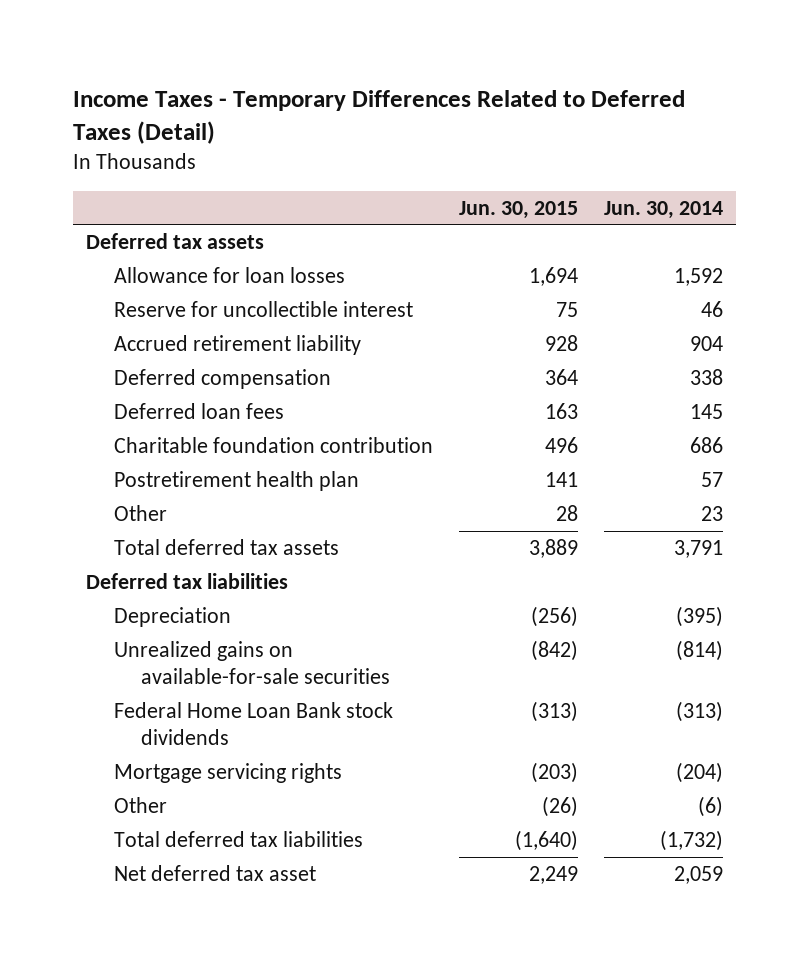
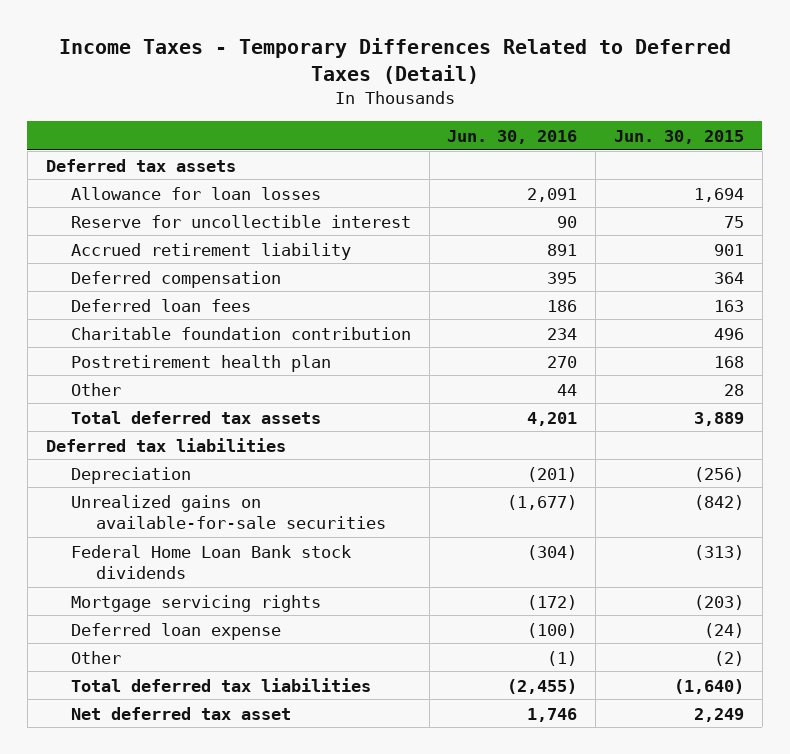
- | Jun. 30, 2015 | Jun. 30, 2014
+ | Jun. 30, 2016 | Jun. 30, 2015
- Accrued retirement liability | 928 | 904
+ Accrued retirement liability | 891 | 901
- Postretirement health plan | 141 | 57
+ Postretirement health plan | 270 | 168
- Other | (26) | (6)
+ Deferred loan expense | (100) | (24)
+ Other | (1) | (2)

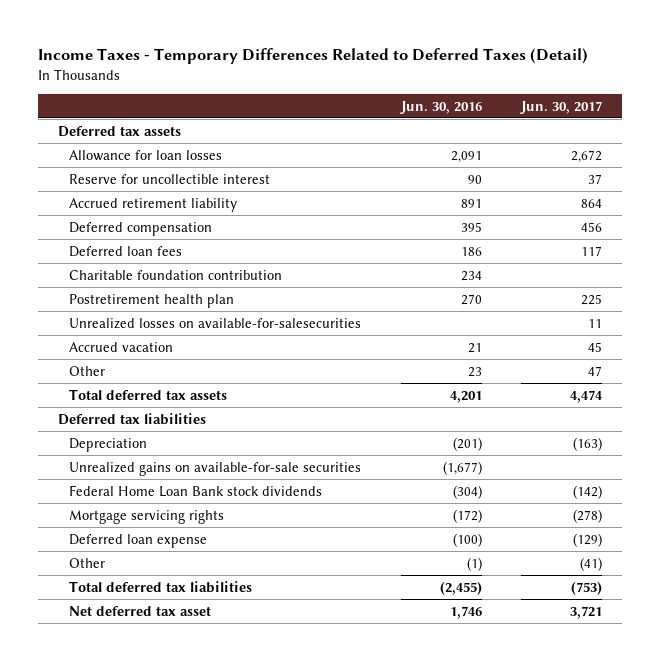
- | Jun. 30, 2016 | Jun. 30, 2015
+ | Jun. 30, 2016 | Jun. 30, 2017
- Other | 44 | 28
+ Unrealized losses on available-for-salesecurities | | 11
+ Accrued vacation | 21 | 45
+ Other | 23 | 47

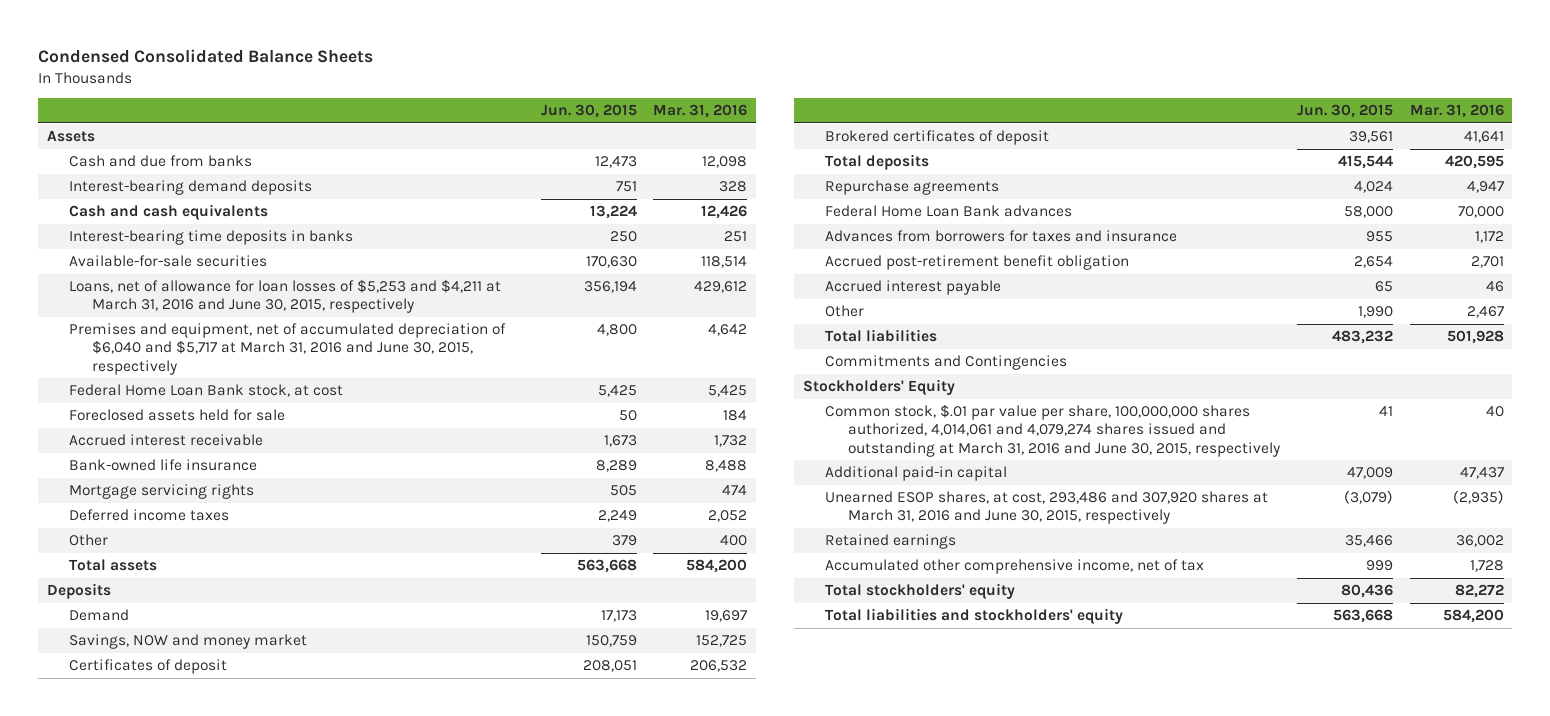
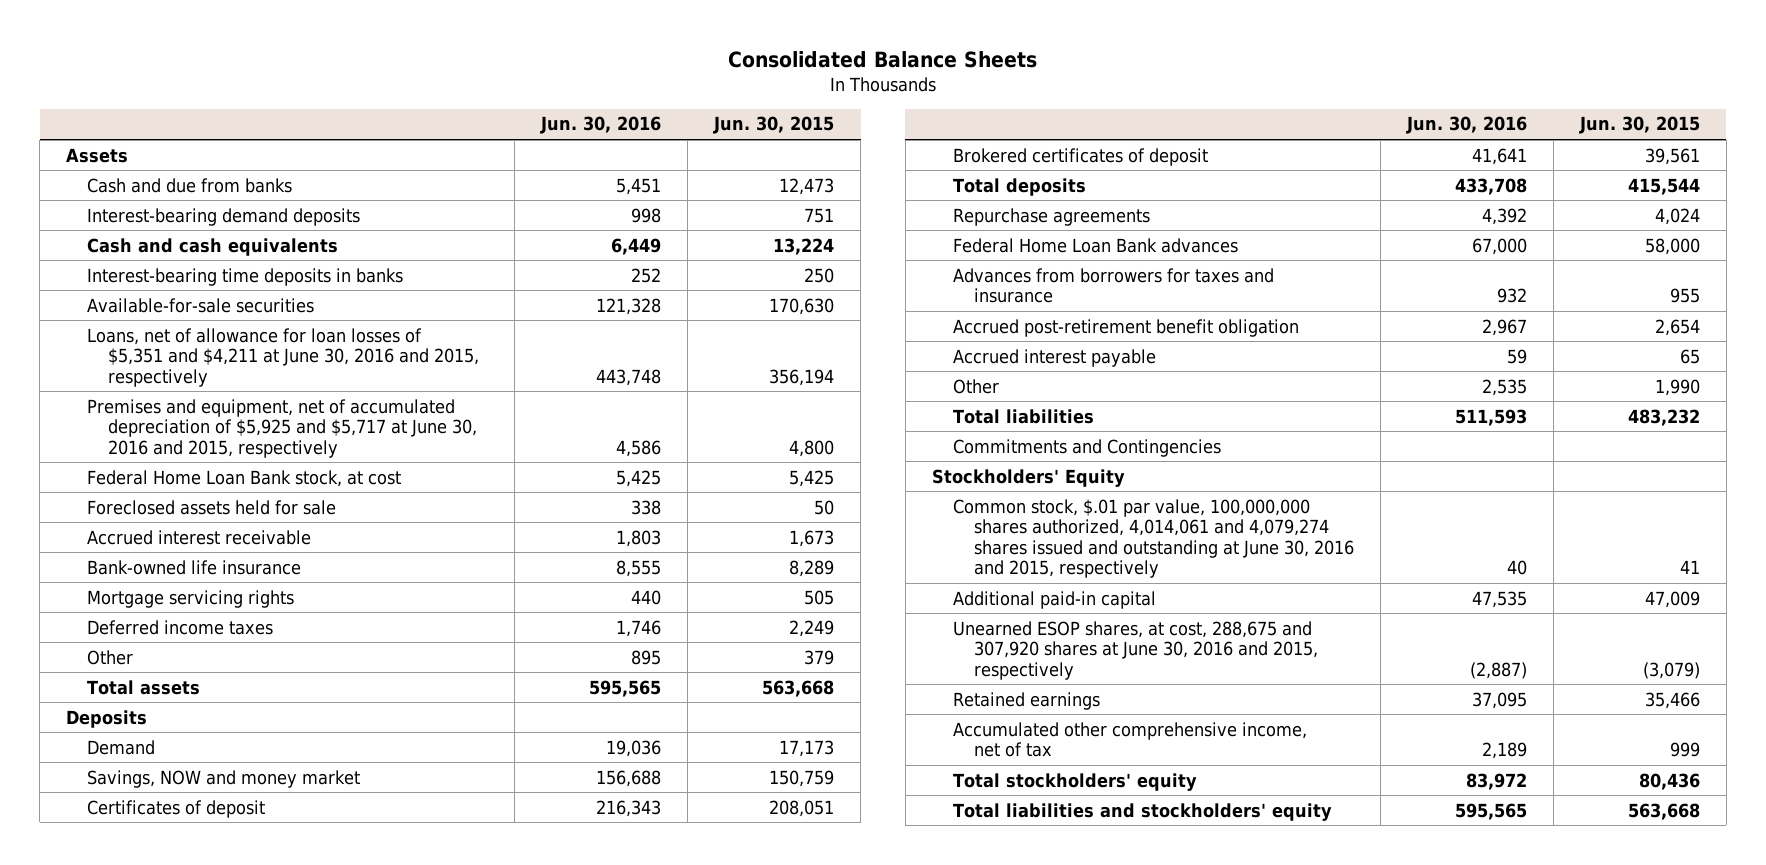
- Condensed Consolidated Balance Sheets
+ Consolidated Balance Sheets
- | Jun. 30, 2015 | Mar. 31, 2016
+ | Jun. 30, 2016 | Jun. 30, 2015
- Loans, net of allowance for loan losses of $5,253 and $4,211 at March 31, 2016 and June 30, 2015, respectively | 356,194 | 429,612
- Premises and equipment, net of accumulated depreciation of $6,040 and $5,717 at March 31, 2016 and June 30, 2015, respectively | 4,800 | 4,642
+ Loans, net of allowance for loan losses of $5,351 and $4,211 at June 30, 2016 and 2015, respectively | 443,748 | 356,194
+ Premises and equipment, net of accumulated depreciation of $5,925 and $5,717 at June 30, 2016 and 2015, respectively | 4,586 | 4,800
- Common stock, $.01 par value per share, 100,000,000 shares authorized, 4,014,061 and 4,079,274 shares issued and outstanding at March 31, 2016 and June 30, 2015, respectively | 41 | 40
+ Common stock, $.01 par value, 100,000,000 shares authorized, 4,014,061 and 4,079,274 shares issued and outstanding at June 30, 2016 and 2015, respectively | 40 | 41
- Unearned ESOP shares, at cost, 293,486 and 307,920 shares at March 31, 2016 and June 30, 2015, respectively | (3,079) | (2,935)
+ Unearned ESOP shares, at cost, 288,675 and 307,920 shares at June 30, 2016 and 2015, respectively | (2,887) | (3,079)

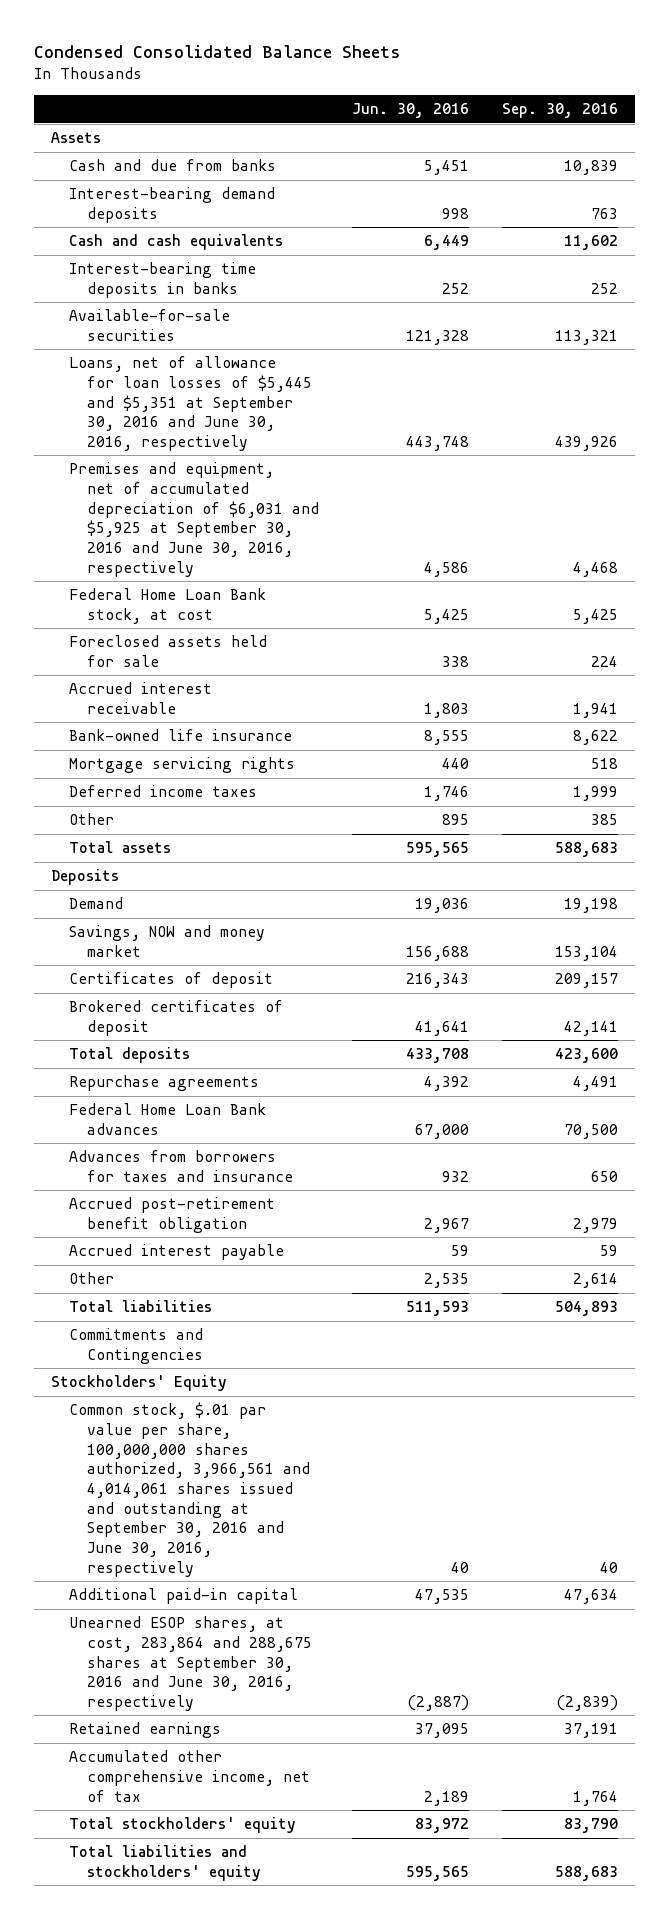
- Consolidated Balance Sheets
+ Condensed Consolidated Balance Sheets
- | Jun. 30, 2016 | Jun. 30, 2015
+ | Jun. 30, 2016 | Sep. 30, 2016
- Loans, net of allowance for loan losses of $5,351 and $4,211 at June 30, 2016 and 2015, respectively | 443,748 | 356,194
- Premises and equipment, net of accumulated depreciation of $5,925 and $5,717 at June 30, 2016 and 2015, respectively | 4,586 | 4,800
+ Loans, net of allowance for loan losses of $5,445 and $5,351 at September 30, 2016 and June 30, 2016, respectively | 443,748 | 439,926
+ Premises and equipment, net of accumulated depreciation of $6,031 and $5,925 at September 30, 2016 and June 30, 2016, respectively | 4,586 | 4,468
- Common stock, $.01 par value, 100,000,000 shares authorized, 4,014,061 and 4,079,274 shares issued and outstanding at June 30, 2016 and 2015, respectively | 40 | 41
+ Common stock, $.01 par value per share, 100,000,000 shares authorized, 3,966,561 and 4,014,061 shares issued and outstanding at September 30, 2016 and June 30, 2016, respectively | 40 | 40
- Unearned ESOP shares, at cost, 288,675 and 307,920 shares at June 30, 2016 and 2015, respectively | (2,887) | (3,079)
+ Unearned ESOP shares, at cost, 283,864 and 288,675 shares at September 30, 2016 and June 30, 2016, respectively | (2,887) | (2,839)

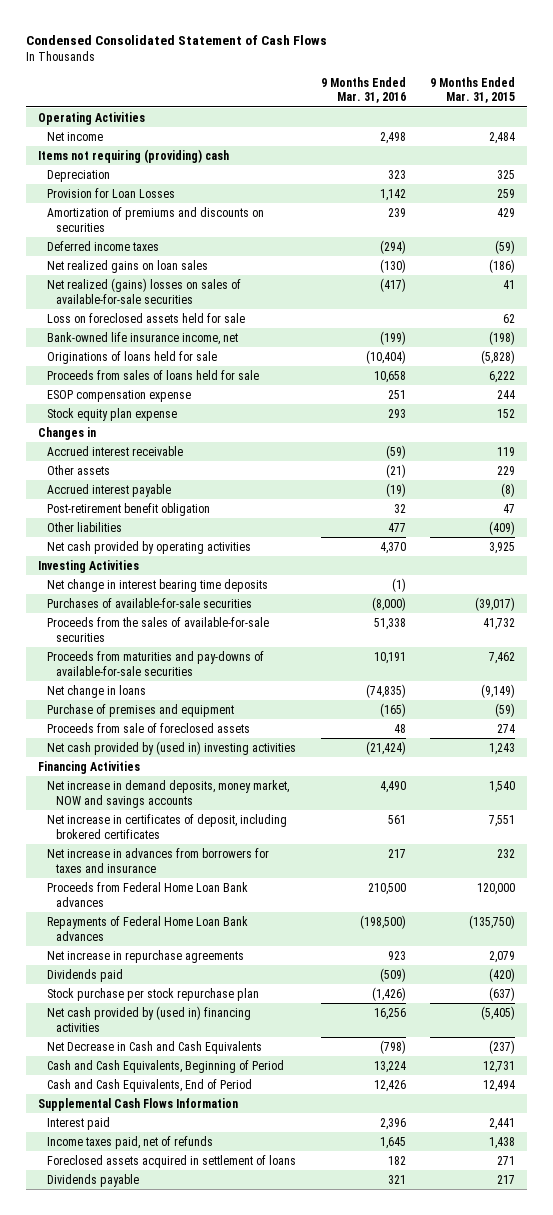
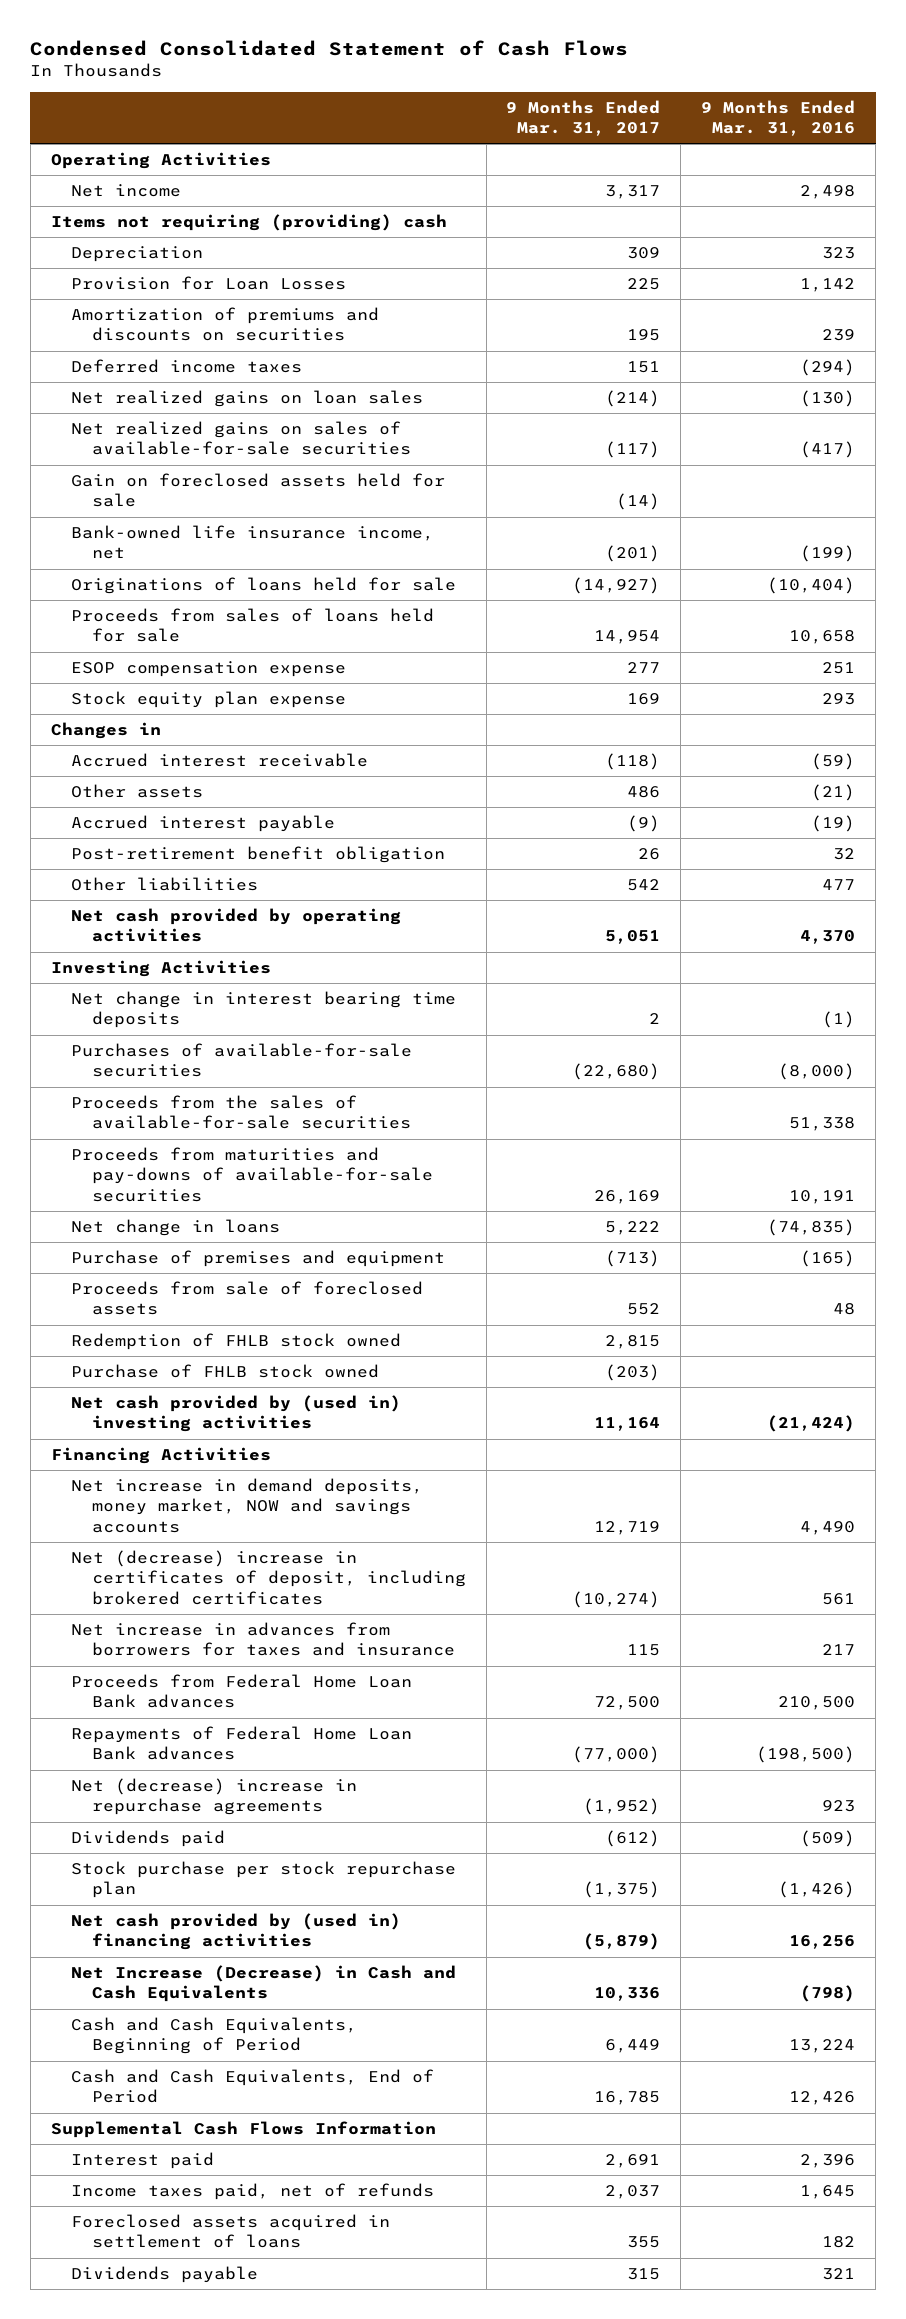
- | 9 Months Ended Mar. 31, 2016 | 9 Months Ended Mar. 31, 2015
+ | 9 Months Ended Mar. 31, 2017 | 9 Months Ended Mar. 31, 2016
- Net realized (gains) losses on sales of available-for-sale securities | (417) | 41
- Loss on foreclosed assets held for sale | | 62
+ Net realized gains on sales of available-for-sale securities | (117) | (417)
+ Gain on foreclosed assets held for sale | (14) |
+ Redemption of FHLB stock owned | 2,815 |
+ Purchase of FHLB stock owned | (203) |
- Net increase in certificates of deposit, including brokered certificates | 561 | 7,551
+ Net (decrease) increase in certificates of deposit, including brokered certificates | (10,274) | 561
- Net increase in repurchase agreements | 923 | 2,079
+ Net (decrease) increase in repurchase agreements | (1,952) | 923
- Net Decrease in Cash and Cash Equivalents | (798) | (237)
+ Net Increase (Decrease) in Cash and Cash Equivalents | 10,336 | (798)

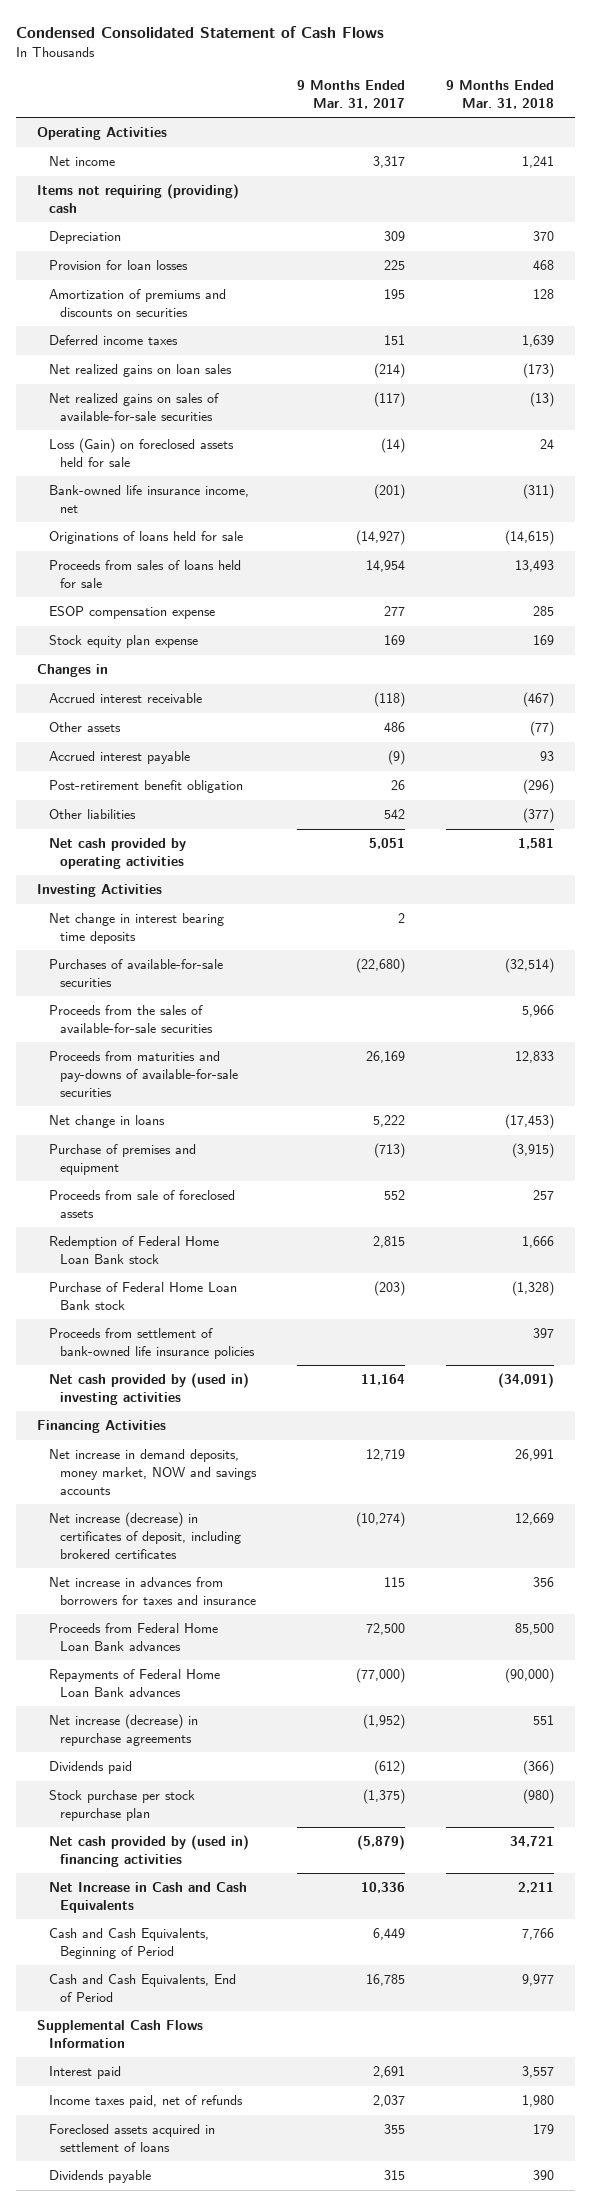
- | 9 Months Ended Mar. 31, 2017 | 9 Months Ended Mar. 31, 2016
+ | 9 Months Ended Mar. 31, 2017 | 9 Months Ended Mar. 31, 2018
- Provision for Loan Losses | 225 | 1,142
+ Provision for loan losses | 225 | 468
- Gain on foreclosed assets held for sale | (14) |
+ Loss (Gain) on foreclosed assets held for sale | (14) | 24
- Redemption of FHLB stock owned | 2,815 |
- Purchase of FHLB stock owned | (203) |
+ Redemption of Federal Home Loan Bank stock | 2,815 | 1,666
+ Purchase of Federal Home Loan Bank stock | (203) | (1,328)
+ Proceeds from settlement of bank-owned life insurance policies | | 397
- Net (decrease) increase in certificates of deposit, including brokered certificates | (10,274) | 561
+ Net increase (decrease) in certificates of deposit, including brokered certificates | (10,274) | 12,669
- Net (decrease) increase in repurchase agreements | (1,952) | 923
+ Net increase (decrease) in repurchase agreements | (1,952) | 551
- Net Increase (Decrease) in Cash and Cash Equivalents | 10,336 | (798)
+ Net Increase in Cash and Cash Equivalents | 10,336 | 2,211

